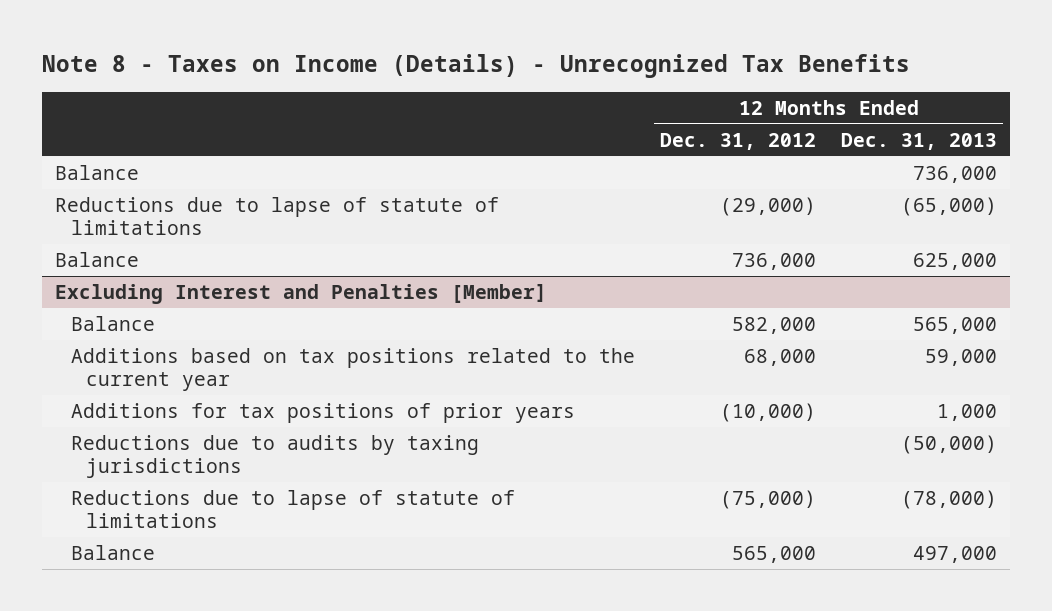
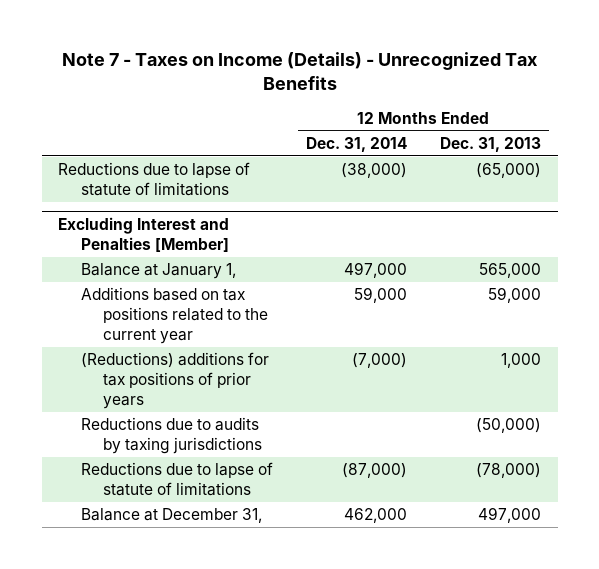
- Note 8 - Taxes on Income (Details) - Unrecognized Tax Benefits
+ Note 7 - Taxes on Income (Details) - Unrecognized Tax Benefits
- | 12 Months Ended Dec. 31, 2012 | 12 Months Ended Dec. 31, 2013
+ | 12 Months Ended Dec. 31, 2014 | 12 Months Ended Dec. 31, 2013
- Balance | | 736,000
- Balance | 736,000 | 625,000
@ Excluding Interest and Penalties [Member]
- Balance | 582,000 | 565,000
+ Balance at January 1, | 497,000 | 565,000
- Additions for tax positions of prior years | (10,000) | 1,000
+ (Reductions) additions for tax positions of prior years | (7,000) | 1,000
- Balance | 565,000 | 497,000
+ Balance at December 31, | 462,000 | 497,000

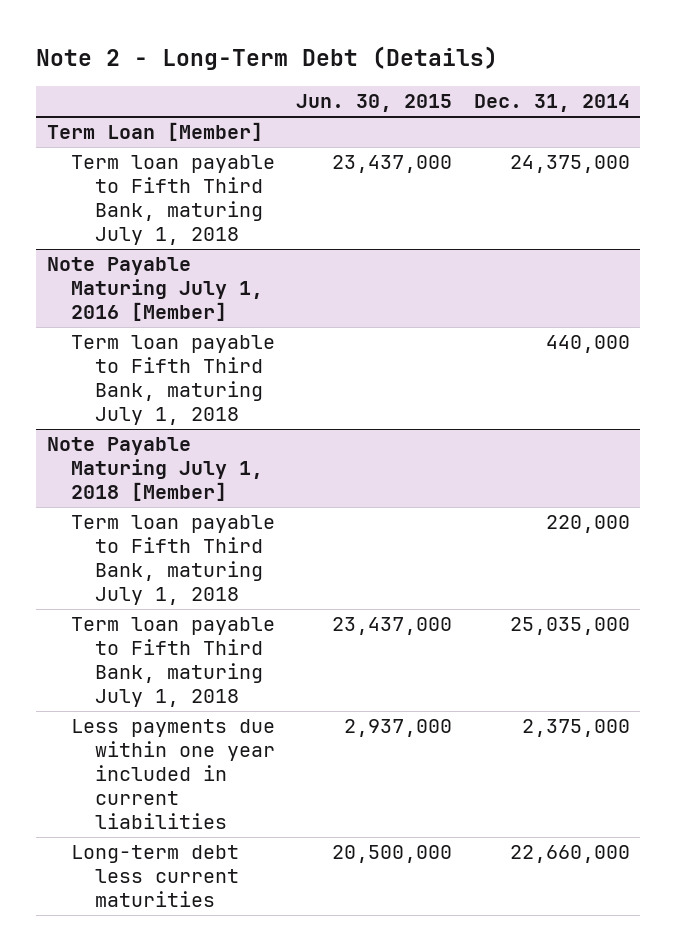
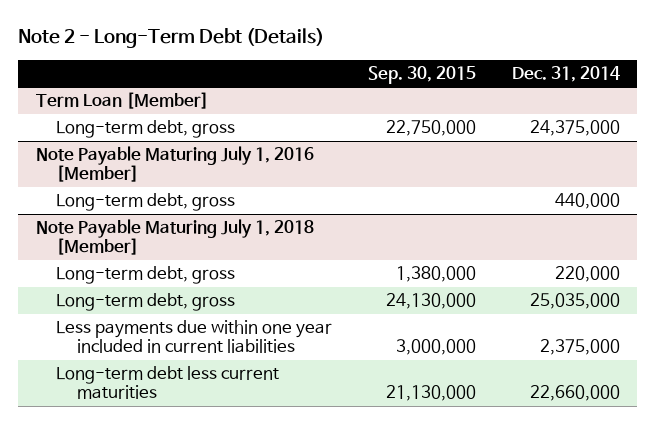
- | Jun. 30, 2015 | Dec. 31, 2014
+ | Sep. 30, 2015 | Dec. 31, 2014
@ Term Loan [Member]
- Term loan payable to Fifth Third Bank, maturing July 1, 2018 | 23,437,000 | 24,375,000
+ Long-term debt, gross | 22,750,000 | 24,375,000
@ Note Payable Maturing July 1, 2016 [Member]
- Term loan payable to Fifth Third Bank, maturing July 1, 2018 | | 440,000
+ Long-term debt, gross | | 440,000
@ Note Payable Maturing July 1, 2018 [Member]
- Term loan payable to Fifth Third Bank, maturing July 1, 2018 | | 220,000
- Term loan payable to Fifth Third Bank, maturing July 1, 2018 | 23,437,000 | 25,035,000
+ Long-term debt, gross | 1,380,000 | 220,000
+ Long-term debt, gross | 24,130,000 | 25,035,000

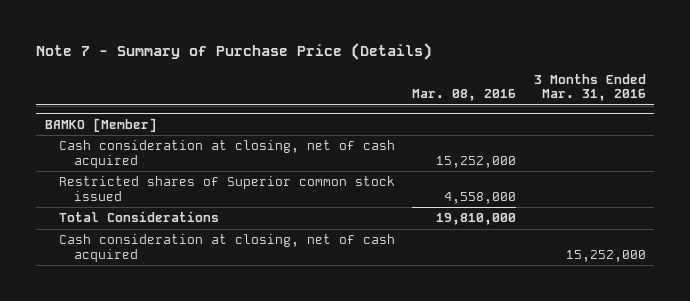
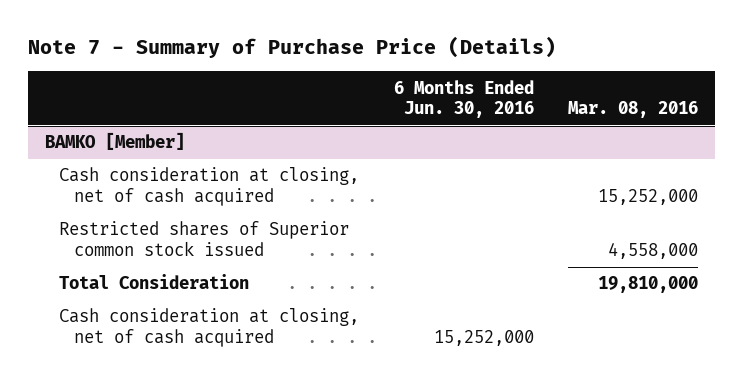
- | Mar. 08, 2016 | 3 Months Ended Mar. 31, 2016
+ | 6 Months Ended Jun. 30, 2016 | Mar. 08, 2016
@ BAMKO [Member]
- Total Considerations | 19,810,000 |
+ Total Consideration | | 19,810,000

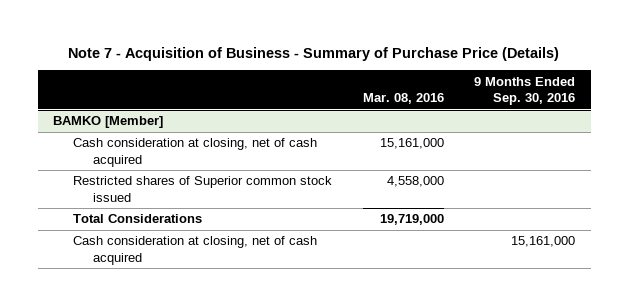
- Note 7 - Summary of Purchase Price (Details)
+ Note 7 - Acquisition of Business - Summary of Purchase Price (Details)
- | 6 Months Ended Jun. 30, 2016 | Mar. 08, 2016
+ | Mar. 08, 2016 | 9 Months Ended Sep. 30, 2016
@ BAMKO [Member]
- Cash consideration at closing, net of cash acquired | | 15,252,000
+ Cash consideration at closing, net of cash acquired | 15,161,000 |
- Total Consideration | | 19,810,000
+ Total Considerations | 19,719,000 |

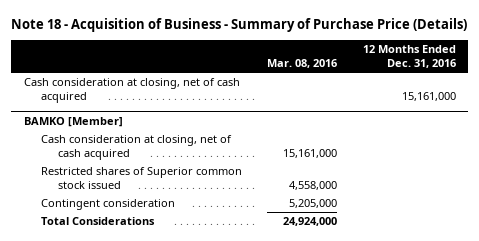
- Note 7 - Acquisition of Business - Summary of Purchase Price (Details)
+ Note 18 - Acquisition of Business - Summary of Purchase Price (Details)
- | Mar. 08, 2016 | 9 Months Ended Sep. 30, 2016
+ | Mar. 08, 2016 | 12 Months Ended Dec. 31, 2016
+ Cash consideration at closing, net of cash acquired | | 15,161,000
@ BAMKO [Member]
- Total Considerations | 19,719,000 |
- Cash consideration at closing, net of cash acquired | | 15,161,000
+ Contingent consideration | 5,205,000 |
+ Total Considerations | 24,924,000 |

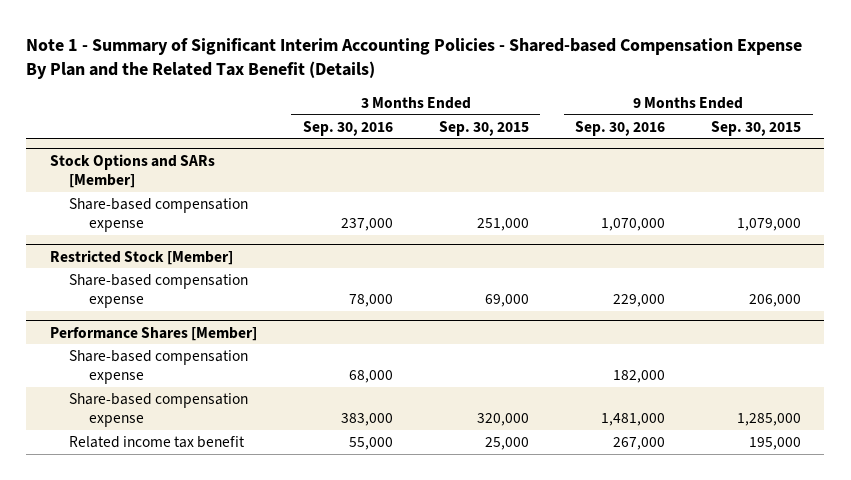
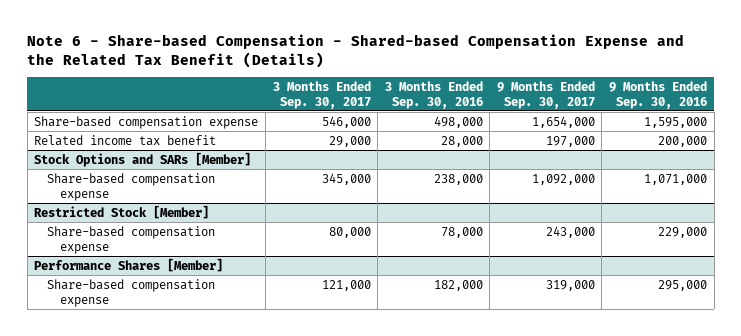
- Note 1 - Summary of Significant Interim Accounting Policies - Shared-based Compensation Expense By Plan and the Related Tax Benefit (Details)
+ Note 6 - Share-based Compensation - Shared-based Compensation Expense and the Related Tax Benefit (Details)
- | 3 Months Ended Sep. 30, 2016 | 3 Months Ended Sep. 30, 2015 | 9 Months Ended Sep. 30, 2016 | 9 Months Ended Sep. 30, 2015
+ | 3 Months Ended Sep. 30, 2017 | 3 Months Ended Sep. 30, 2016 | 9 Months Ended Sep. 30, 2017 | 9 Months Ended Sep. 30, 2016
+ Share-based compensation expense | 546,000 | 498,000 | 1,654,000 | 1,595,000
+ Related income tax benefit | 29,000 | 28,000 | 197,000 | 200,000
@ Stock Options and SARs [Member]
- Share-based compensation expense | 237,000 | 251,000 | 1,070,000 | 1,079,000
+ Share-based compensation expense | 345,000 | 238,000 | 1,092,000 | 1,071,000
@ Performance Shares [Member]
- Share-based compensation expense | 68,000 | | 182,000 |
- Share-based compensation expense | 383,000 | 320,000 | 1,481,000 | 1,285,000
- Related income tax benefit | 55,000 | 25,000 | 267,000 | 195,000
+ Share-based compensation expense | 121,000 | 182,000 | 319,000 | 295,000

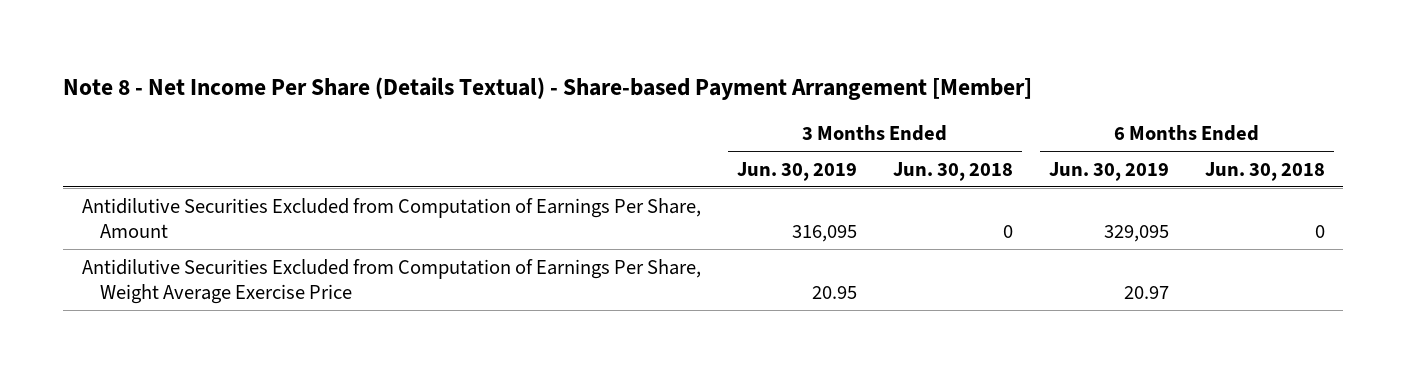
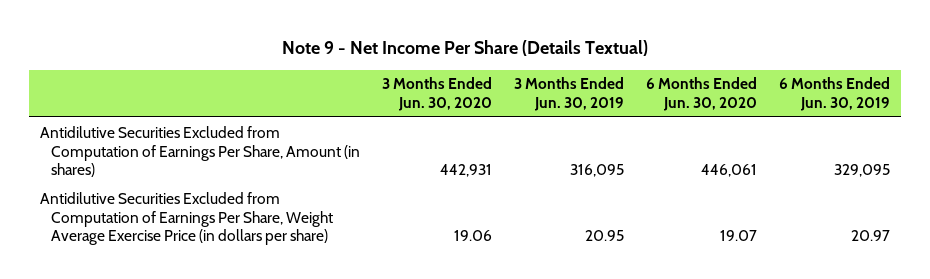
- Note 8 - Net Income Per Share (Details Textual) - Share-based Payment Arrangement [Member]
+ Note 9 - Net Income Per Share (Details Textual)
- | 3 Months Ended Jun. 30, 2019 | 3 Months Ended Jun. 30, 2018 | 6 Months Ended Jun. 30, 2019 | 6 Months Ended Jun. 30, 2018
+ | 3 Months Ended Jun. 30, 2020 | 3 Months Ended Jun. 30, 2019 | 6 Months Ended Jun. 30, 2020 | 6 Months Ended Jun. 30, 2019
- Antidilutive Securities Excluded from Computation of Earnings Per Share, Amount | 316,095 | 0 | 329,095 | 0
- Antidilutive Securities Excluded from Computation of Earnings Per Share, Weight Average Exercise Price | 20.95 | | 20.97 |
+ Antidilutive Securities Excluded from Computation of Earnings Per Share, Amount (in shares) | 442,931 | 316,095 | 446,061 | 329,095
+ Antidilutive Securities Excluded from Computation of Earnings Per Share, Weight Average Exercise Price (in dollars per share) | 19.06 | 20.95 | 19.07 | 20.97

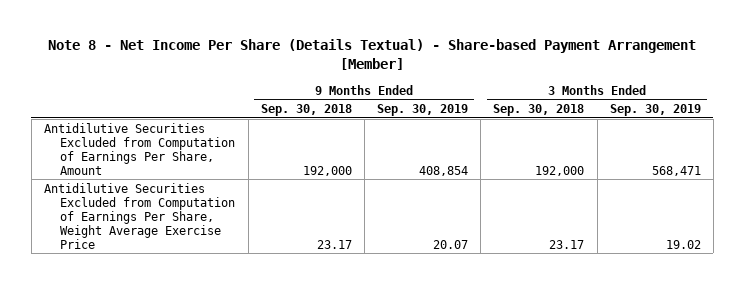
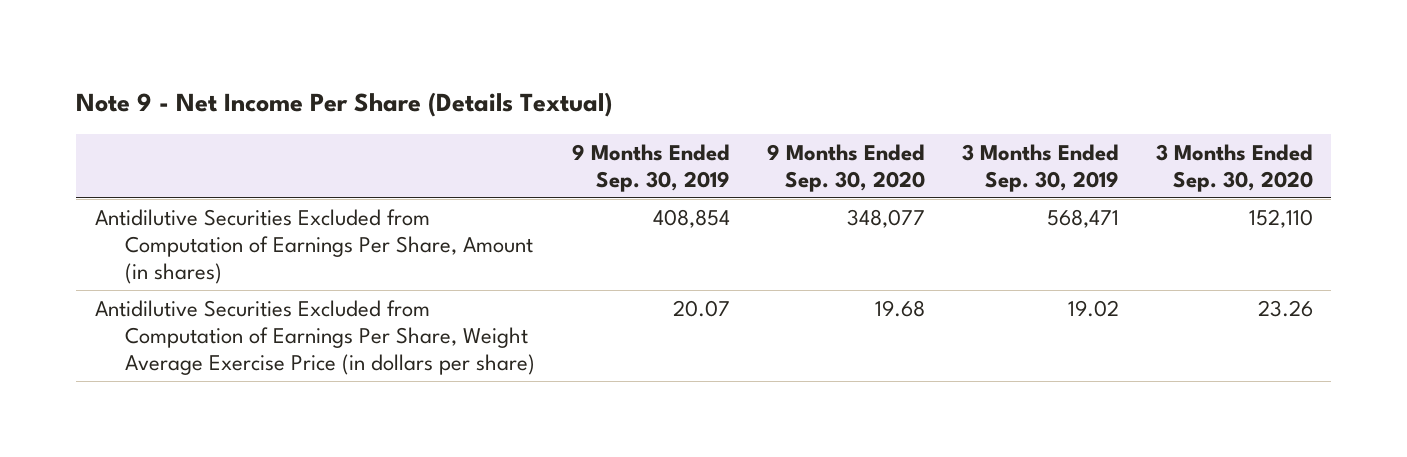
- Note 8 - Net Income Per Share (Details Textual) - Share-based Payment Arrangement [Member]
+ Note 9 - Net Income Per Share (Details Textual)
- | 9 Months Ended Sep. 30, 2018 | 9 Months Ended Sep. 30, 2019 | 3 Months Ended Sep. 30, 2018 | 3 Months Ended Sep. 30, 2019
+ | 9 Months Ended Sep. 30, 2019 | 9 Months Ended Sep. 30, 2020 | 3 Months Ended Sep. 30, 2019 | 3 Months Ended Sep. 30, 2020
- Antidilutive Securities Excluded from Computation of Earnings Per Share, Amount | 192,000 | 408,854 | 192,000 | 568,471
- Antidilutive Securities Excluded from Computation of Earnings Per Share, Weight Average Exercise Price | 23.17 | 20.07 | 23.17 | 19.02
+ Antidilutive Securities Excluded from Computation of Earnings Per Share, Amount (in shares) | 408,854 | 348,077 | 568,471 | 152,110
+ Antidilutive Securities Excluded from Computation of Earnings Per Share, Weight Average Exercise Price (in dollars per share) | 20.07 | 19.68 | 19.02 | 23.26

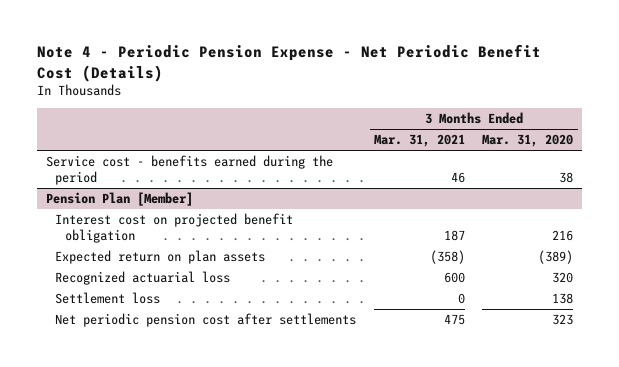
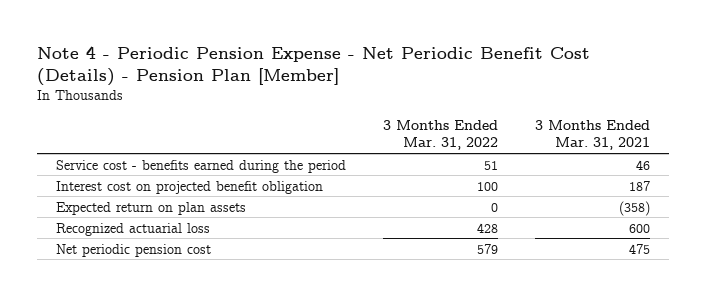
- Note 4 - Periodic Pension Expense - Net Periodic Benefit Cost (Details)
+ Note 4 - Periodic Pension Expense - Net Periodic Benefit Cost (Details) - Pension Plan [Member]
- | 3 Months Ended Mar. 31, 2021 | 3 Months Ended Mar. 31, 2020
+ | 3 Months Ended Mar. 31, 2022 | 3 Months Ended Mar. 31, 2021
- Pension Plan [Member]
- Settlement loss | 0 | 138
- Net periodic pension cost after settlements | 475 | 323
+ Net periodic pension cost | 579 | 475

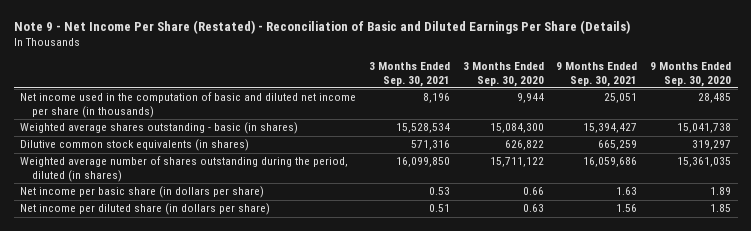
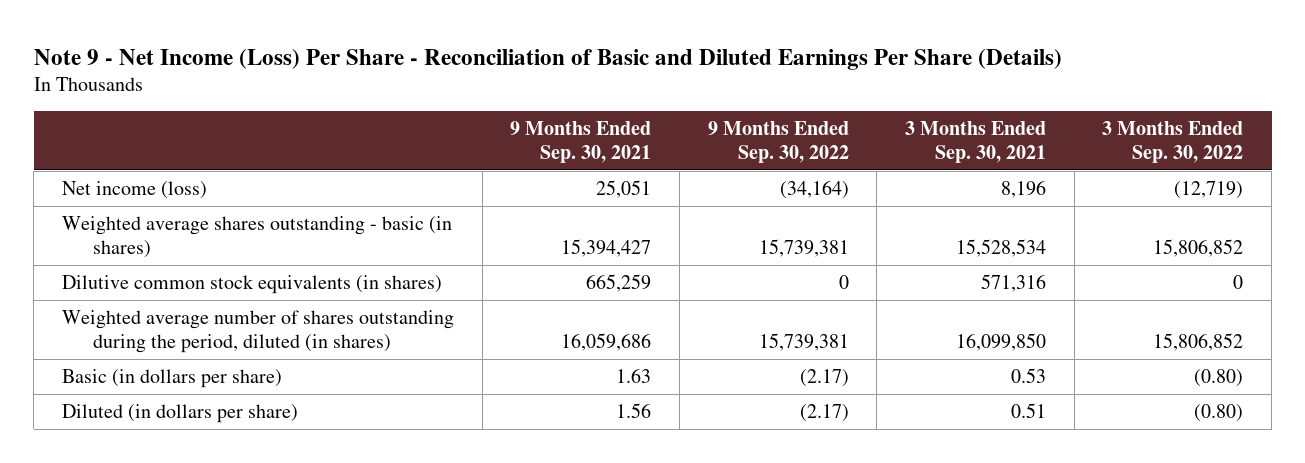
- Note 9 - Net Income Per Share (Restated) - Reconciliation of Basic and Diluted Earnings Per Share (Details)
+ Note 9 - Net Income (Loss) Per Share - Reconciliation of Basic and Diluted Earnings Per Share (Details)
- | 3 Months Ended Sep. 30, 2021 | 3 Months Ended Sep. 30, 2020 | 9 Months Ended Sep. 30, 2021 | 9 Months Ended Sep. 30, 2020
+ | 9 Months Ended Sep. 30, 2021 | 9 Months Ended Sep. 30, 2022 | 3 Months Ended Sep. 30, 2021 | 3 Months Ended Sep. 30, 2022
- Net income used in the computation of basic and diluted net income per share (in thousands) | 8,196 | 9,944 | 25,051 | 28,485
+ Net income (loss) | 25,051 | (34,164) | 8,196 | (12,719)
- Net income per basic share (in dollars per share) | 0.53 | 0.66 | 1.63 | 1.89
- Net income per diluted share (in dollars per share) | 0.51 | 0.63 | 1.56 | 1.85
+ Basic (in dollars per share) | 1.63 | (2.17) | 0.53 | (0.80)
+ Diluted (in dollars per share) | 1.56 | (2.17) | 0.51 | (0.80)

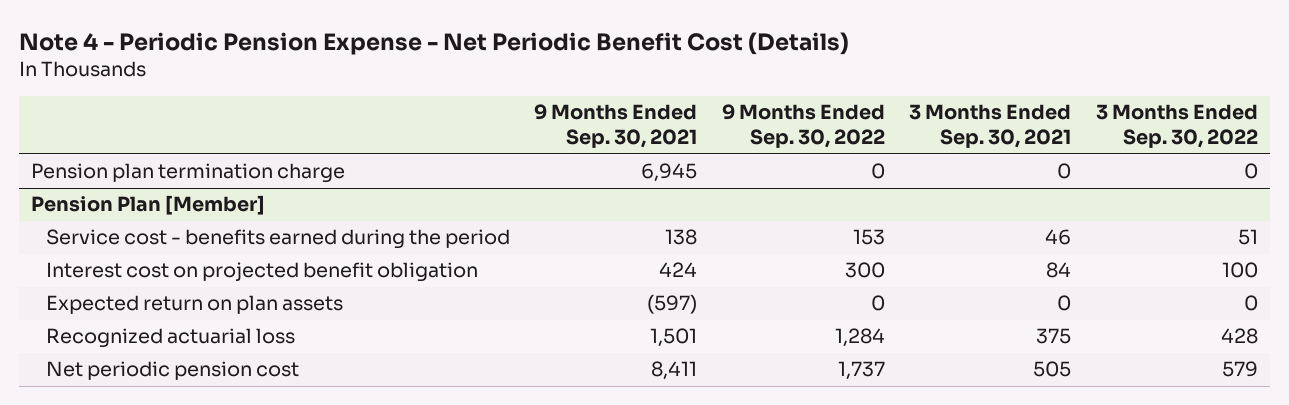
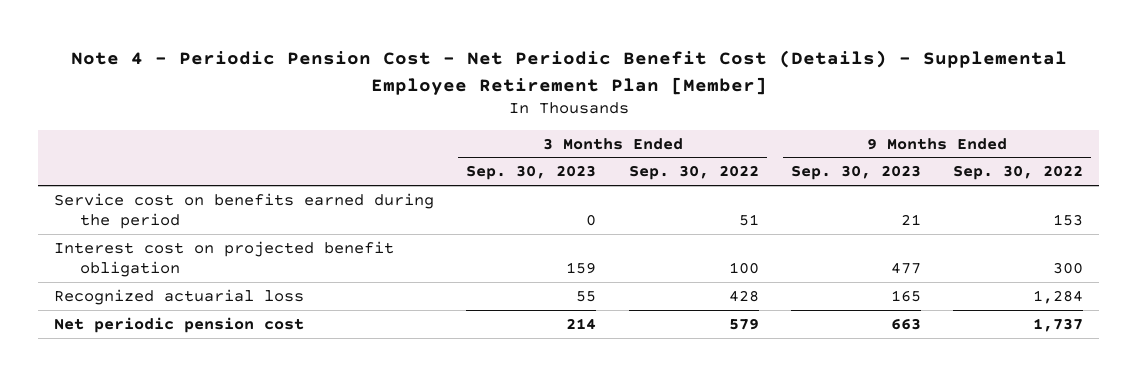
- Note 4 - Periodic Pension Expense - Net Periodic Benefit Cost (Details)
+ Note 4 - Periodic Pension Cost - Net Periodic Benefit Cost (Details) - Supplemental Employee Retirement Plan [Member]
- | 9 Months Ended Sep. 30, 2021 | 9 Months Ended Sep. 30, 2022 | 3 Months Ended Sep. 30, 2021 | 3 Months Ended Sep. 30, 2022
+ | 3 Months Ended Sep. 30, 2023 | 3 Months Ended Sep. 30, 2022 | 9 Months Ended Sep. 30, 2023 | 9 Months Ended Sep. 30, 2022
- Pension plan termination charge | 6,945 | 0 | 0 | 0
- Pension Plan [Member]
- Service cost - benefits earned during the period | 138 | 153 | 46 | 51
+ Service cost on benefits earned during the period | 0 | 51 | 21 | 153
- Expected return on plan assets | (597) | 0 | 0 | 0

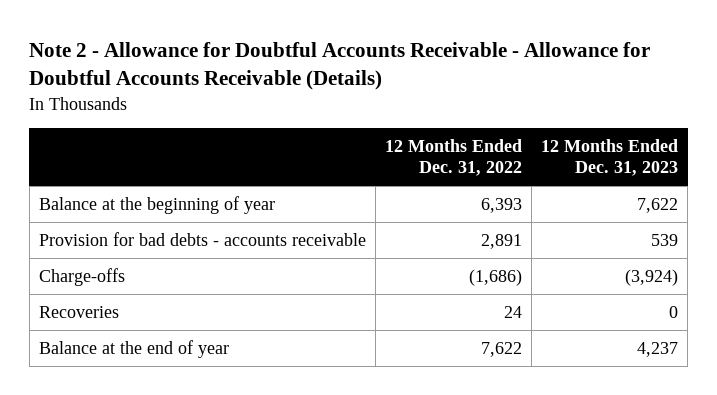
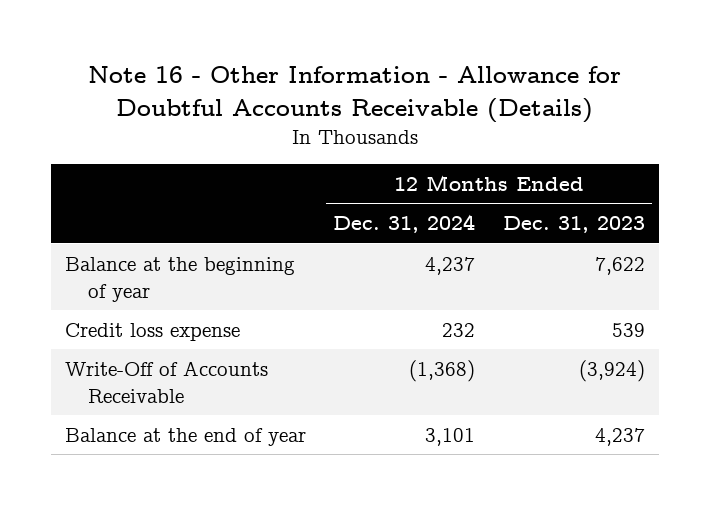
- Note 2 - Allowance for Doubtful Accounts Receivable - Allowance for Doubtful Accounts Receivable (Details)
+ Note 16 - Other Information - Allowance for Doubtful Accounts Receivable (Details)
- | 12 Months Ended Dec. 31, 2022 | 12 Months Ended Dec. 31, 2023
+ | 12 Months Ended Dec. 31, 2024 | 12 Months Ended Dec. 31, 2023
- Provision for bad debts - accounts receivable | 2,891 | 539
- Charge-offs | (1,686) | (3,924)
- Recoveries | 24 | 0
+ Credit loss expense | 232 | 539
+ Write-Off of Accounts Receivable | (1,368) | (3,924)

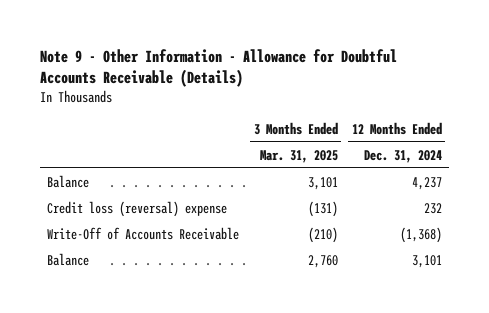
- Note 16 - Other Information - Allowance for Doubtful Accounts Receivable (Details)
+ Note 9 - Other Information - Allowance for Doubtful Accounts Receivable (Details)
- | 12 Months Ended Dec. 31, 2024 | 12 Months Ended Dec. 31, 2023
+ | 3 Months Ended Mar. 31, 2025 | 12 Months Ended Dec. 31, 2024
- Balance at the beginning of year | 4,237 | 7,622
- Credit loss expense | 232 | 539
+ Balance | 3,101 | 4,237
+ Credit loss (reversal) expense | (131) | 232
- Balance at the end of year | 3,101 | 4,237
+ Balance | 2,760 | 3,101

